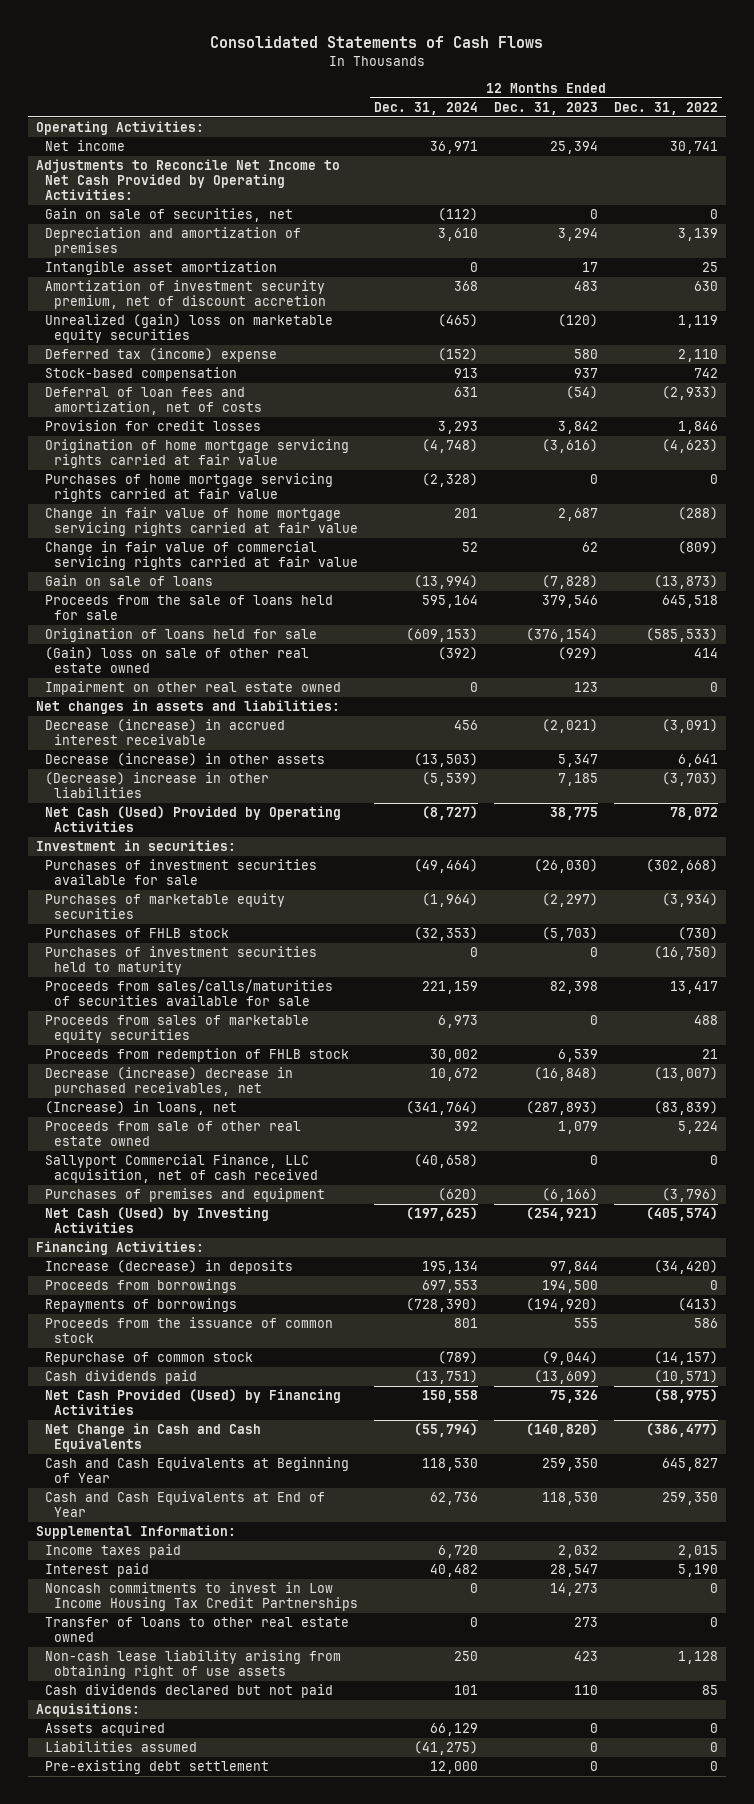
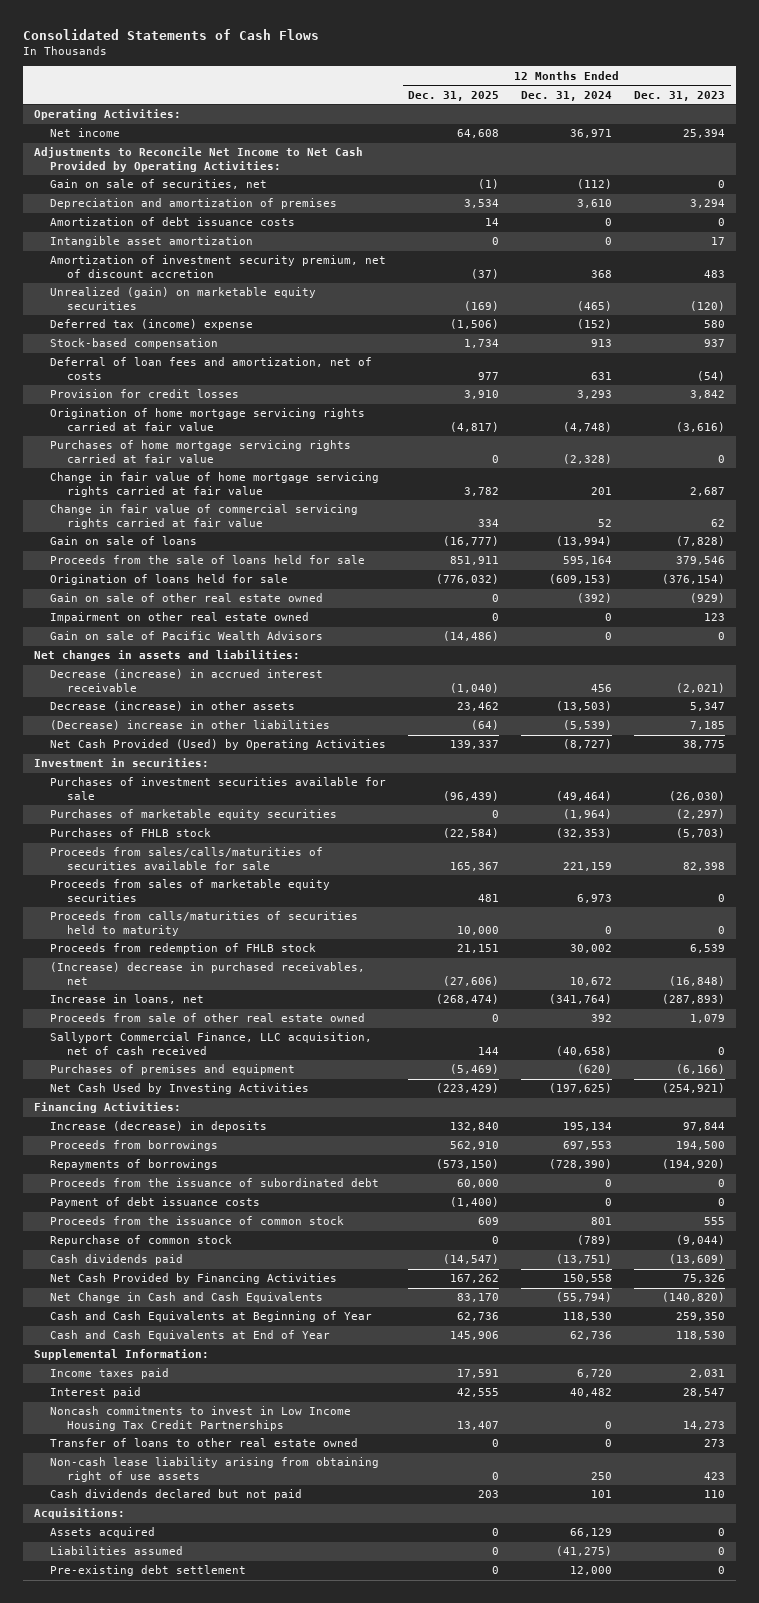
- | 12 Months Ended Dec. 31, 2024 | 12 Months Ended Dec. 31, 2023 | 12 Months Ended Dec. 31, 2022
+ | 12 Months Ended Dec. 31, 2025 | 12 Months Ended Dec. 31, 2024 | 12 Months Ended Dec. 31, 2023
+ Amortization of debt issuance costs | 14 | 0 | 0
- Unrealized (gain) loss on marketable equity securities | (465) | (120) | 1,119
+ Unrealized (gain) on marketable equity securities | (169) | (465) | (120)
- (Gain) loss on sale of other real estate owned | (392) | (929) | 414
+ Gain on sale of other real estate owned | 0 | (392) | (929)
+ Gain on sale of Pacific Wealth Advisors | (14,486) | 0 | 0
- Net Cash (Used) Provided by Operating Activities | (8,727) | 38,775 | 78,072
+ Net Cash Provided (Used) by Operating Activities | 139,337 | (8,727) | 38,775
- Purchases of investment securities held to maturity | 0 | 0 | (16,750)
+ Proceeds from calls/maturities of securities held to maturity | 10,000 | 0 | 0
- Decrease (increase) decrease in purchased receivables, net | 10,672 | (16,848) | (13,007)
- (Increase) in loans, net | (341,764) | (287,893) | (83,839)
+ (Increase) decrease in purchased receivables, net | (27,606) | 10,672 | (16,848)
+ Increase in loans, net | (268,474) | (341,764) | (287,893)
- Net Cash (Used) by Investing Activities | (197,625) | (254,921) | (405,574)
+ Net Cash Used by Investing Activities | (223,429) | (197,625) | (254,921)
+ Proceeds from the issuance of subordinated debt | 60,000 | 0 | 0
+ Payment of debt issuance costs | (1,400) | 0 | 0
- Net Cash Provided (Used) by Financing Activities | 150,558 | 75,326 | (58,975)
+ Net Cash Provided by Financing Activities | 167,262 | 150,558 | 75,326
- Income taxes paid | 6,720 | 2,032 | 2,015
+ Income taxes paid | 17,591 | 6,720 | 2,031

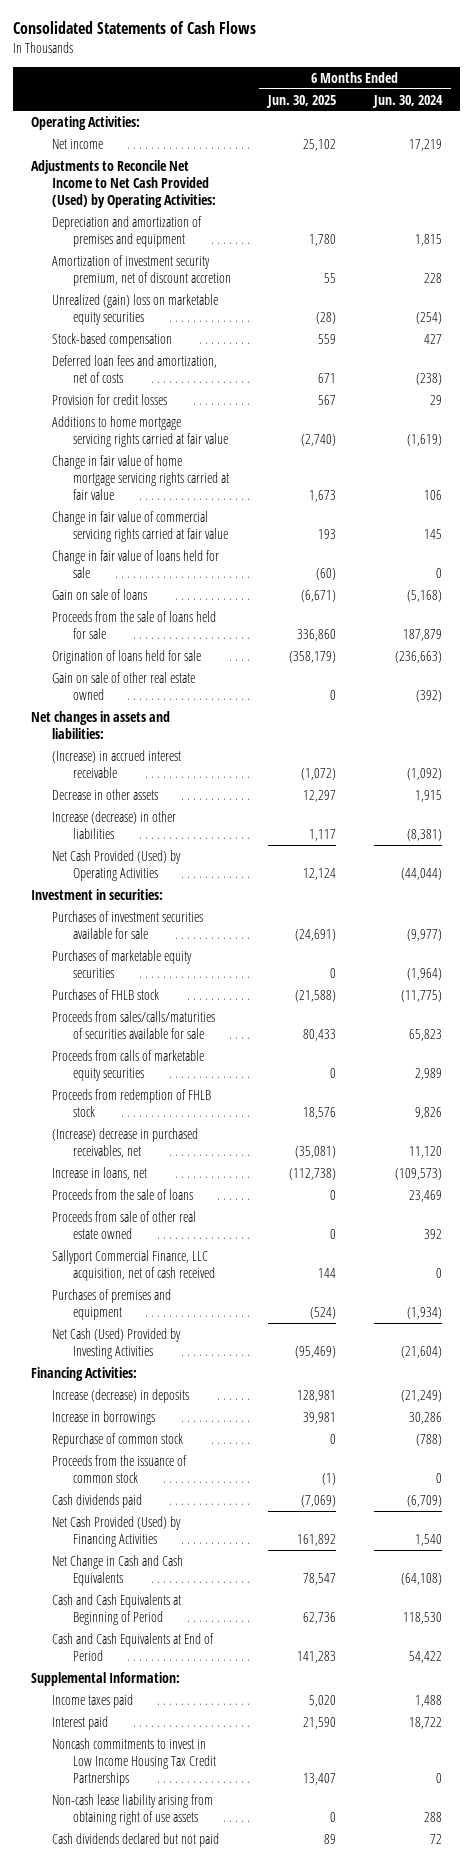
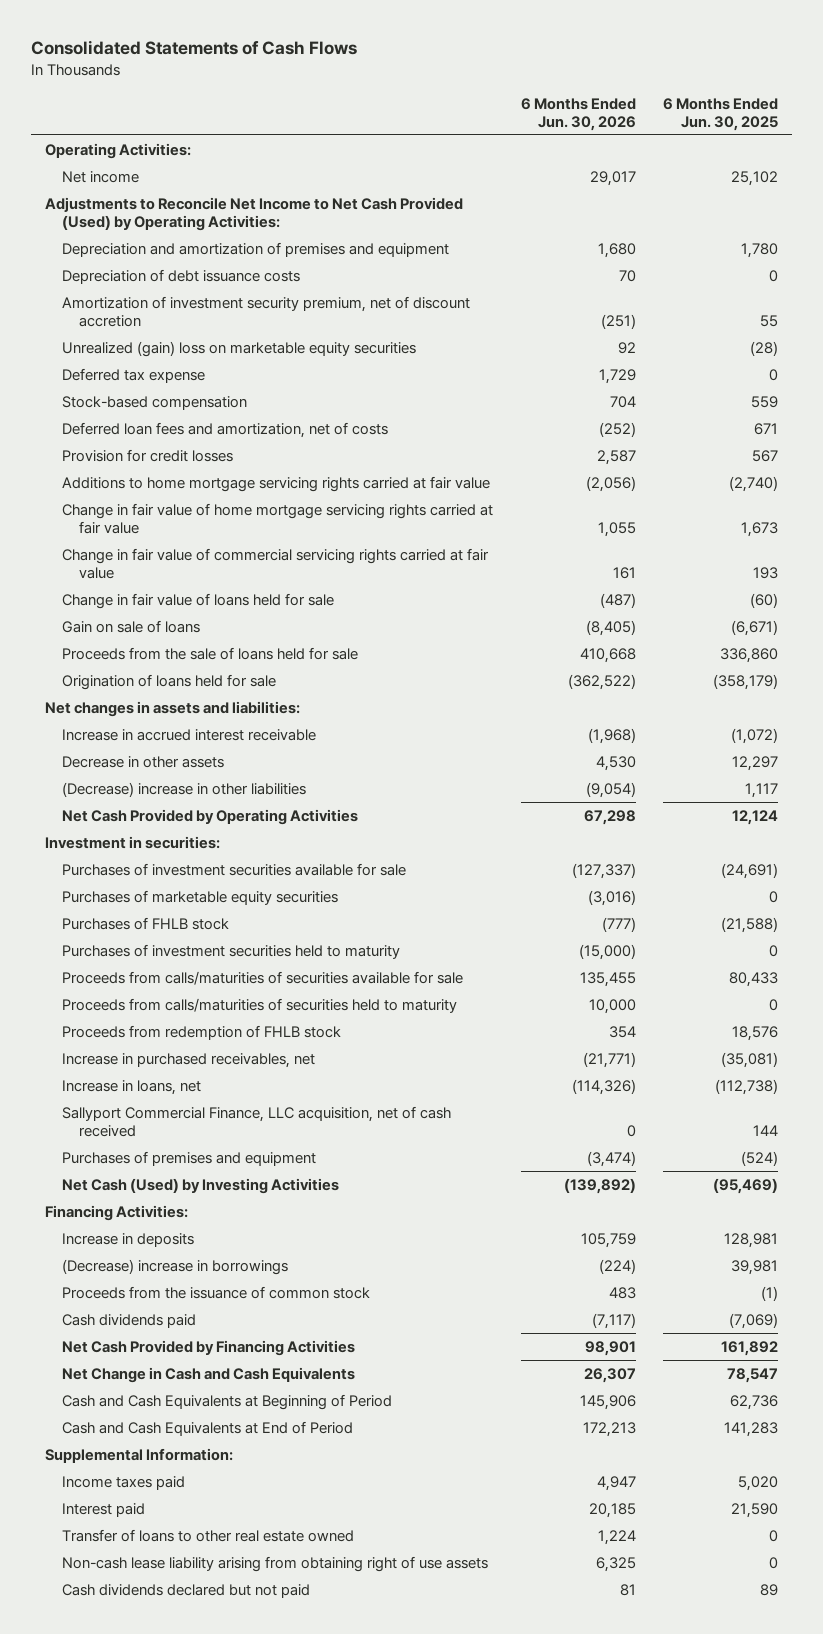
- | 6 Months Ended Jun. 30, 2025 | 6 Months Ended Jun. 30, 2024
+ | 6 Months Ended Jun. 30, 2026 | 6 Months Ended Jun. 30, 2025
+ Depreciation of debt issuance costs | 70 | 0
+ Deferred tax expense | 1,729 | 0
- Gain on sale of other real estate owned | 0 | (392)
- (Increase) in accrued interest receivable | (1,072) | (1,092)
+ Increase in accrued interest receivable | (1,968) | (1,072)
- Increase (decrease) in other liabilities | 1,117 | (8,381)
- Net Cash Provided (Used) by Operating Activities | 12,124 | (44,044)
+ (Decrease) increase in other liabilities | (9,054) | 1,117
+ Net Cash Provided by Operating Activities | 67,298 | 12,124
- Proceeds from sales/calls/maturities of securities available for sale | 80,433 | 65,823
- Proceeds from calls of marketable equity securities | 0 | 2,989
+ Purchases of investment securities held to maturity | (15,000) | 0
+ Proceeds from calls/maturities of securities available for sale | 135,455 | 80,433
+ Proceeds from calls/maturities of securities held to maturity | 10,000 | 0
- (Increase) decrease in purchased receivables, net | (35,081) | 11,120
+ Increase in purchased receivables, net | (21,771) | (35,081)
- Proceeds from the sale of loans | 0 | 23,469
- Proceeds from sale of other real estate owned | 0 | 392
- Net Cash (Used) Provided by Investing Activities | (95,469) | (21,604)
+ Net Cash (Used) by Investing Activities | (139,892) | (95,469)
- Increase (decrease) in deposits | 128,981 | (21,249)
- Increase in borrowings | 39,981 | 30,286
- Repurchase of common stock | 0 | (788)
+ Increase in deposits | 105,759 | 128,981
+ (Decrease) increase in borrowings | (224) | 39,981
- Net Cash Provided (Used) by Financing Activities | 161,892 | 1,540
+ Net Cash Provided by Financing Activities | 98,901 | 161,892
- Noncash commitments to invest in Low Income Housing Tax Credit Partnerships | 13,407 | 0
+ Transfer of loans to other real estate owned | 1,224 | 0

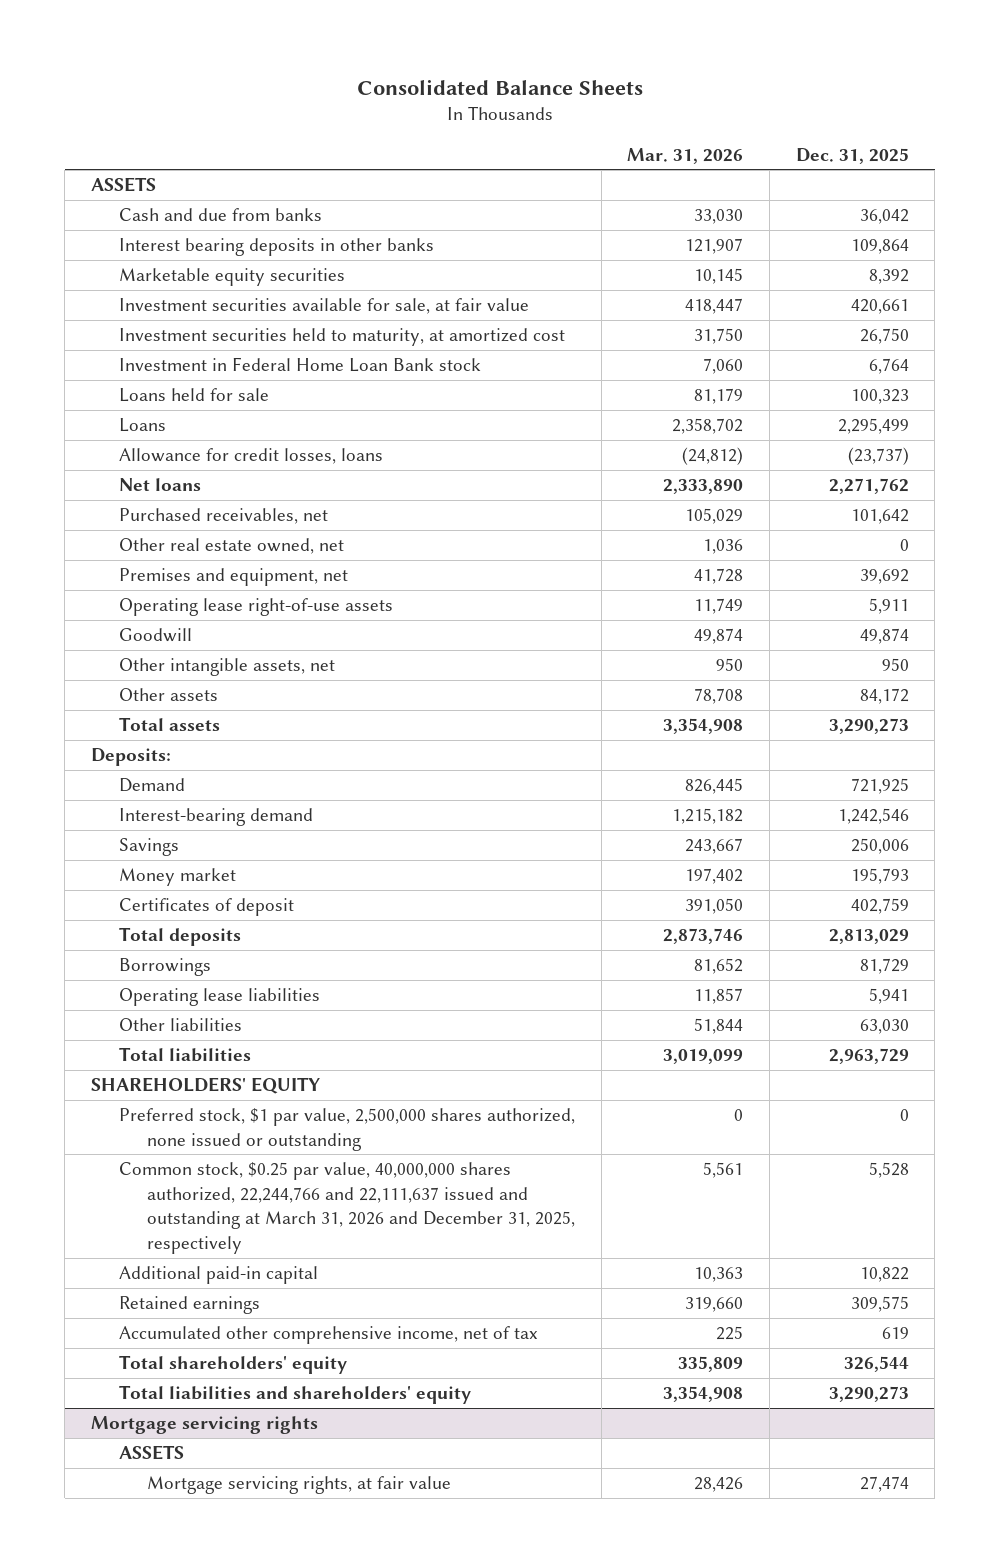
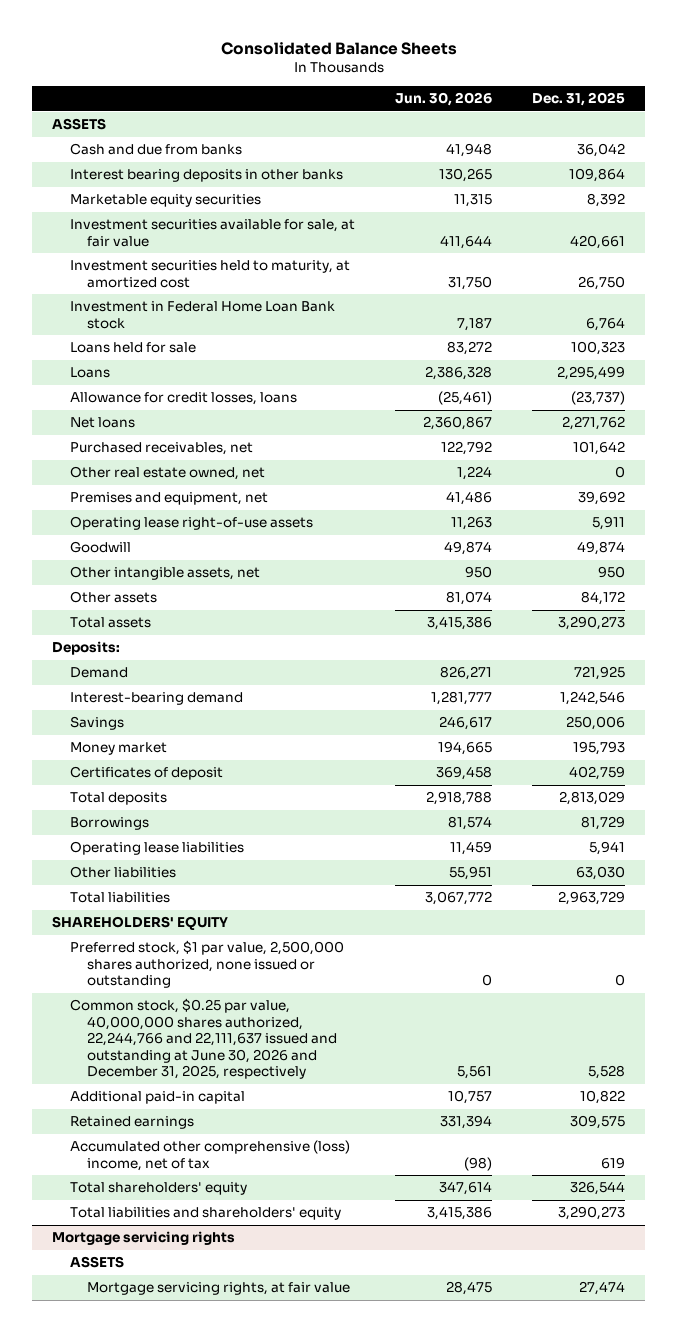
- | Mar. 31, 2026 | Dec. 31, 2025
+ | Jun. 30, 2026 | Dec. 31, 2025
- Common stock, $0.25 par value, 40,000,000 shares authorized, 22,244,766 and 22,111,637 issued and outstanding at March 31, 2026 and December 31, 2025, respectively | 5,561 | 5,528
+ Common stock, $0.25 par value, 40,000,000 shares authorized, 22,244,766 and 22,111,637 issued and outstanding at June 30, 2026 and December 31, 2025, respectively | 5,561 | 5,528
- Accumulated other comprehensive income, net of tax | 225 | 619
+ Accumulated other comprehensive (loss) income, net of tax | (98) | 619

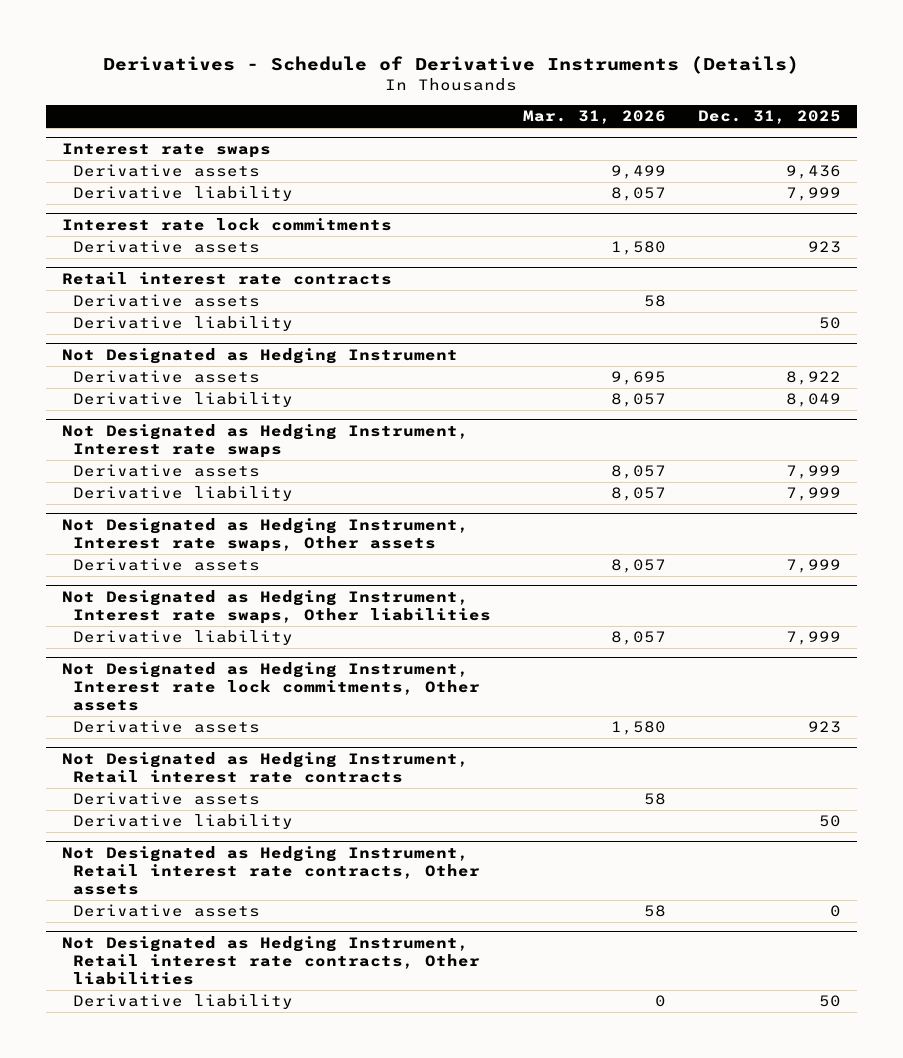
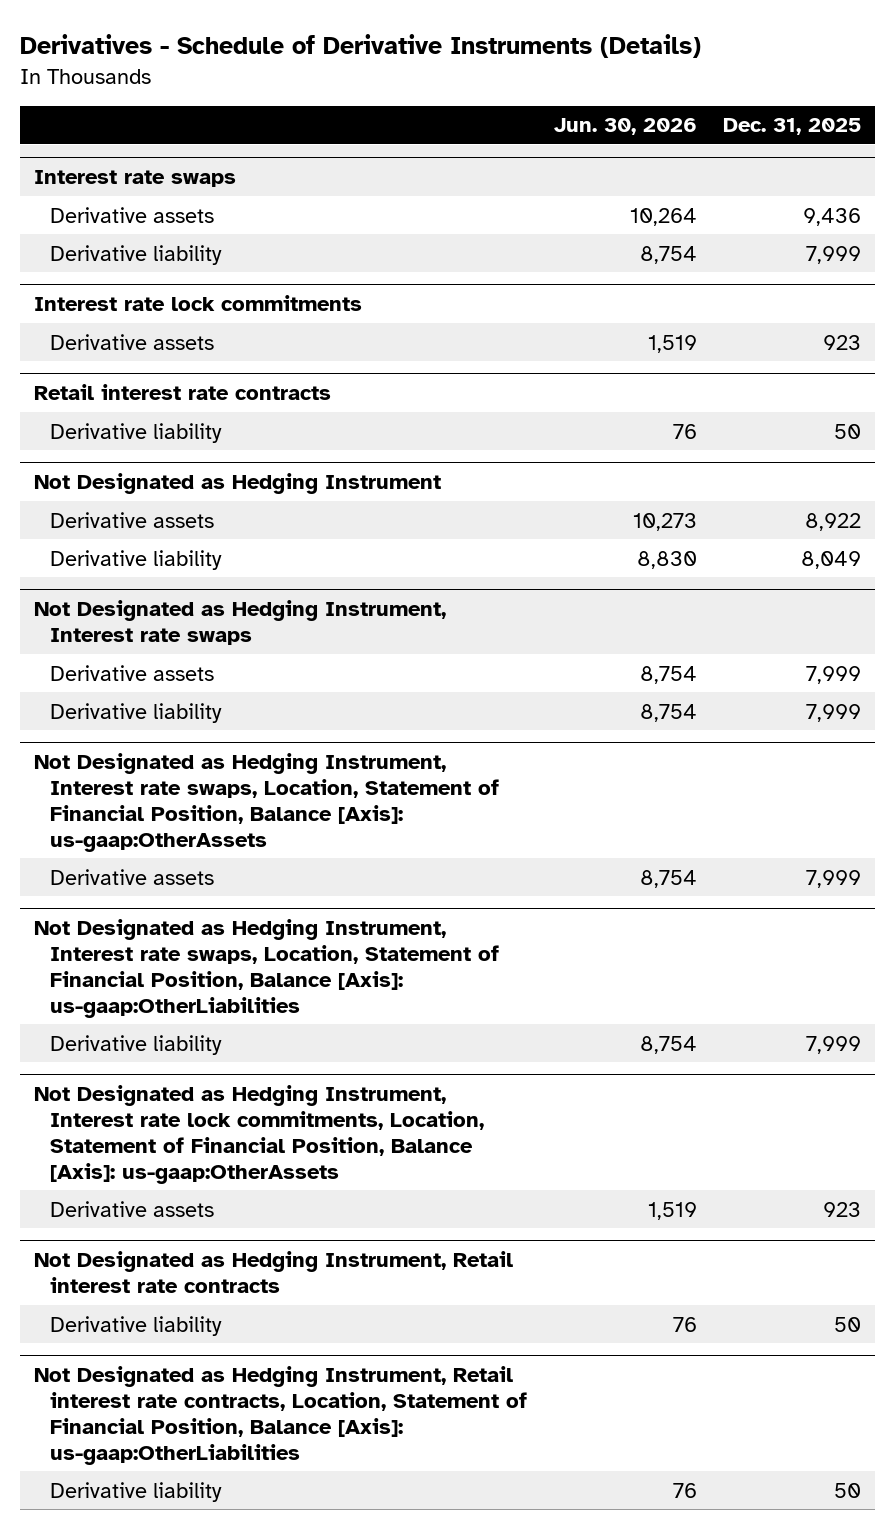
- | Mar. 31, 2026 | Dec. 31, 2025
+ | Jun. 30, 2026 | Dec. 31, 2025
@ Retail interest rate contracts
- Derivative assets | 58 |
- Not Designated as Hedging Instrument, Interest rate swaps, Other assets
+ Not Designated as Hedging Instrument, Interest rate swaps, Location, Statement of Financial Position, Balance [Axis]: us-gaap:OtherAssets
- Not Designated as Hedging Instrument, Interest rate swaps, Other liabilities
+ Not Designated as Hedging Instrument, Interest rate swaps, Location, Statement of Financial Position, Balance [Axis]: us-gaap:OtherLiabilities
- Not Designated as Hedging Instrument, Interest rate lock commitments, Other assets
+ Not Designated as Hedging Instrument, Interest rate lock commitments, Location, Statement of Financial Position, Balance [Axis]: us-gaap:OtherAssets
@ Not Designated as Hedging Instrument, Retail interest rate contracts
- Derivative assets | 58 |
- Not Designated as Hedging Instrument, Retail interest rate contracts, Other assets
- Derivative assets | 58 | 0
- Not Designated as Hedging Instrument, Retail interest rate contracts, Other liabilities
+ Not Designated as Hedging Instrument, Retail interest rate contracts, Location, Statement of Financial Position, Balance [Axis]: us-gaap:OtherLiabilities

